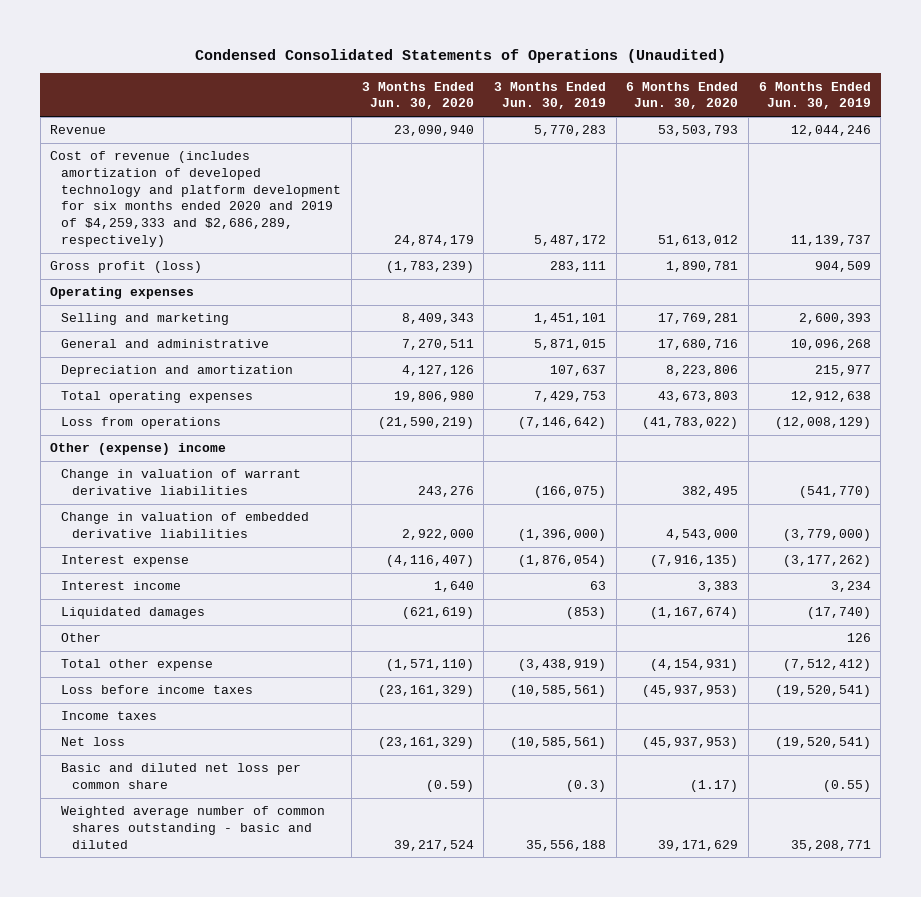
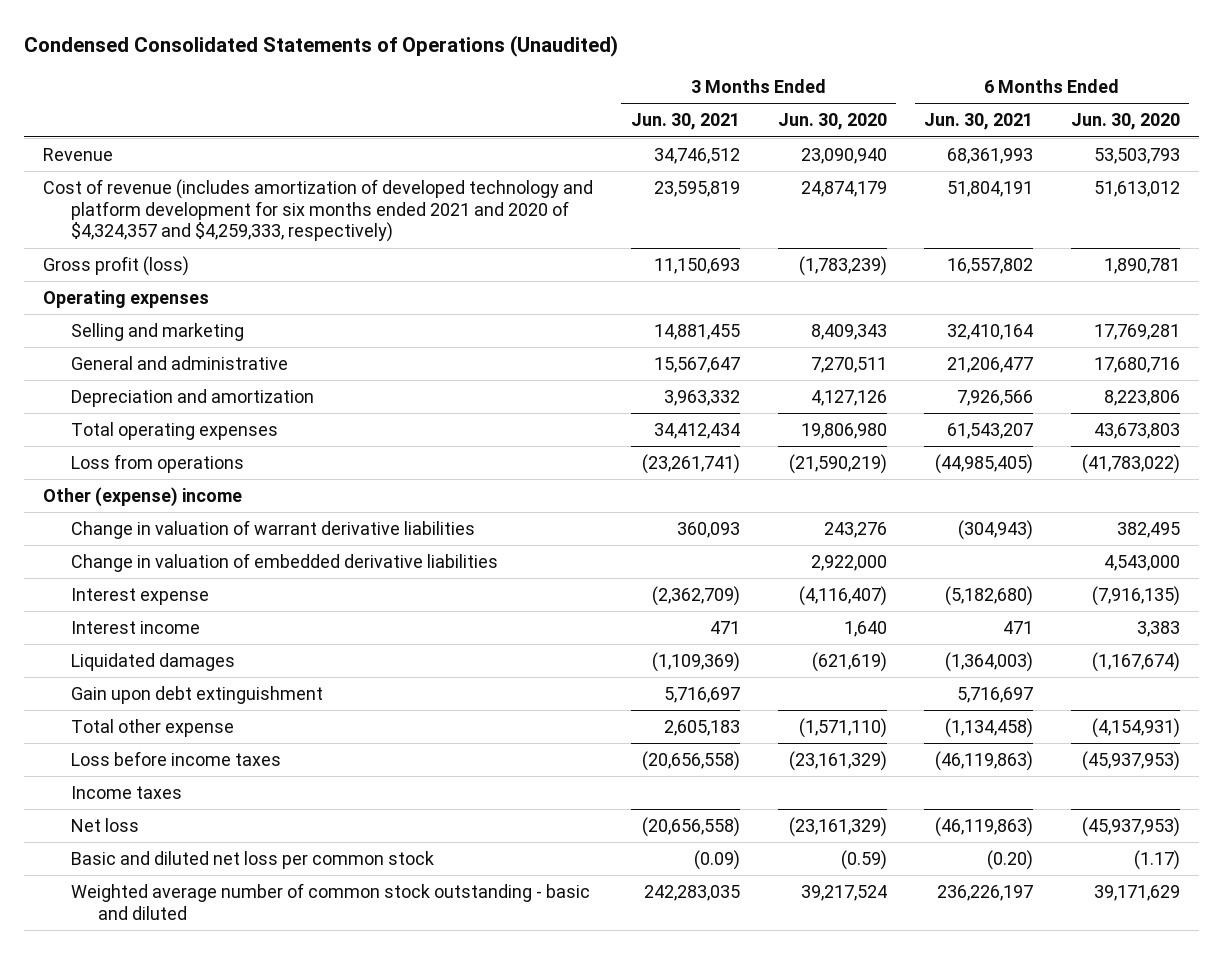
- | 3 Months Ended Jun. 30, 2020 | 3 Months Ended Jun. 30, 2019 | 6 Months Ended Jun. 30, 2020 | 6 Months Ended Jun. 30, 2019
+ | 3 Months Ended Jun. 30, 2021 | 3 Months Ended Jun. 30, 2020 | 6 Months Ended Jun. 30, 2021 | 6 Months Ended Jun. 30, 2020
- Cost of revenue (includes amortization of developed technology and platform development for six months ended 2020 and 2019 of $4,259,333 and $2,686,289, respectively) | 24,874,179 | 5,487,172 | 51,613,012 | 11,139,737
+ Cost of revenue (includes amortization of developed technology and platform development for six months ended 2021 and 2020 of $4,324,357 and $4,259,333, respectively) | 23,595,819 | 24,874,179 | 51,804,191 | 51,613,012
- Other | | | | 126
+ Gain upon debt extinguishment | 5,716,697 | | 5,716,697 |
- Basic and diluted net loss per common share | (0.59) | (0.3) | (1.17) | (0.55)
- Weighted average number of common shares outstanding - basic and diluted | 39,217,524 | 35,556,188 | 39,171,629 | 35,208,771
+ Basic and diluted net loss per common stock | (0.09) | (0.59) | (0.20) | (1.17)
+ Weighted average number of common stock outstanding - basic and diluted | 242,283,035 | 39,217,524 | 236,226,197 | 39,171,629

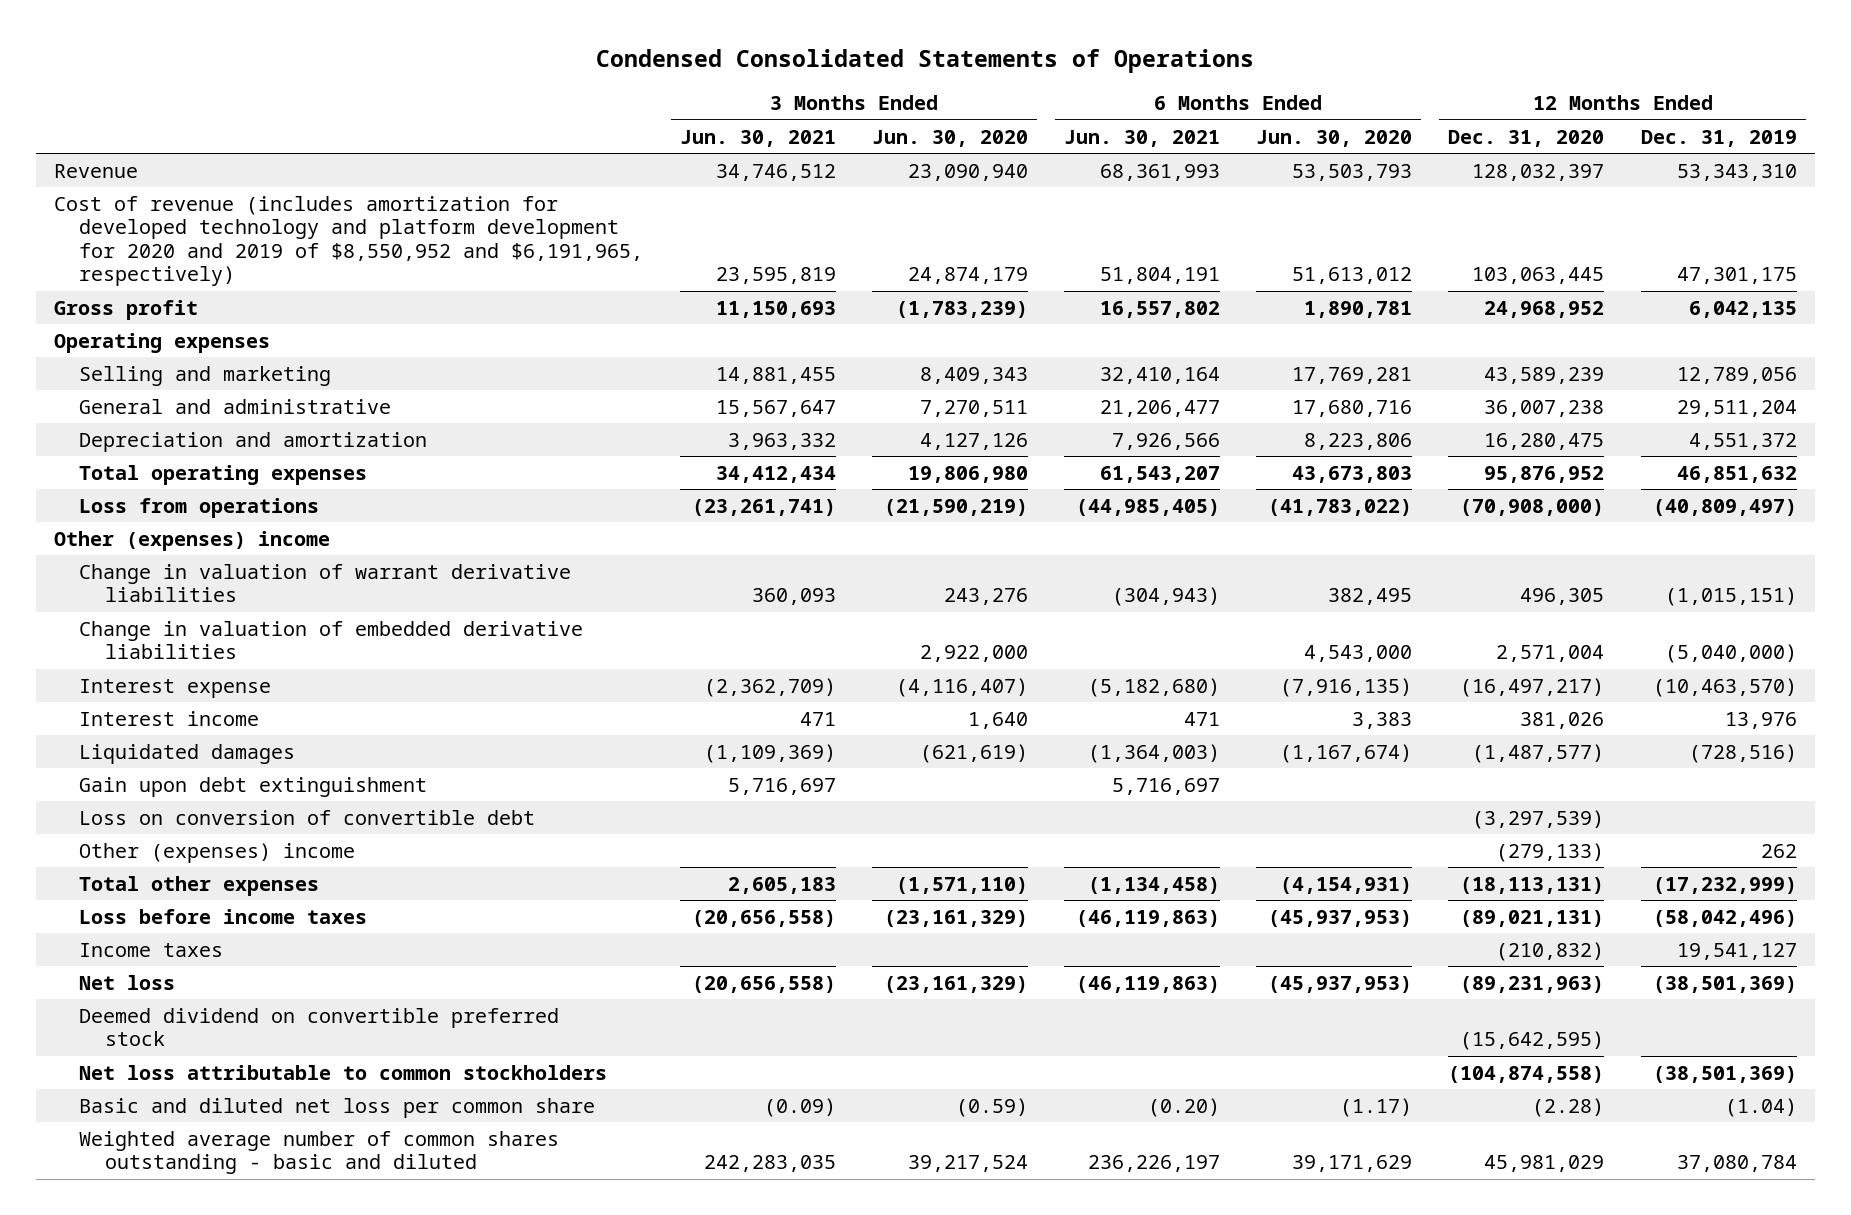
- Condensed Consolidated Statements of Operations (Unaudited)
+ Condensed Consolidated Statements of Operations
- | 3 Months Ended Jun. 30, 2021 | 3 Months Ended Jun. 30, 2020 | 6 Months Ended Jun. 30, 2021 | 6 Months Ended Jun. 30, 2020
+ | 3 Months Ended Jun. 30, 2021 | 3 Months Ended Jun. 30, 2020 | 6 Months Ended Jun. 30, 2021 | 6 Months Ended Jun. 30, 2020 | 12 Months Ended Dec. 31, 2020 | 12 Months Ended Dec. 31, 2019
- Cost of revenue (includes amortization of developed technology and platform development for six months ended 2021 and 2020 of $4,324,357 and $4,259,333, respectively) | 23,595,819 | 24,874,179 | 51,804,191 | 51,613,012
- Gross profit (loss) | 11,150,693 | (1,783,239) | 16,557,802 | 1,890,781
+ Cost of revenue (includes amortization for developed technology and platform development for 2020 and 2019 of $8,550,952 and $6,191,965, respectively) | 23,595,819 | 24,874,179 | 51,804,191 | 51,613,012 | 103,063,445 | 47,301,175
+ Gross profit | 11,150,693 | (1,783,239) | 16,557,802 | 1,890,781 | 24,968,952 | 6,042,135
- Other (expense) income
+ Other (expenses) income
- Total other expense | 2,605,183 | (1,571,110) | (1,134,458) | (4,154,931)
+ Loss on conversion of convertible debt | | | | | (3,297,539) |
+ Other (expenses) income | | | | | (279,133) | 262
+ Total other expenses | 2,605,183 | (1,571,110) | (1,134,458) | (4,154,931) | (18,113,131) | (17,232,999)
- Basic and diluted net loss per common stock | (0.09) | (0.59) | (0.20) | (1.17)
- Weighted average number of common stock outstanding - basic and diluted | 242,283,035 | 39,217,524 | 236,226,197 | 39,171,629
+ Deemed dividend on convertible preferred stock | | | | | (15,642,595) |
+ Net loss attributable to common stockholders | | | | | (104,874,558) | (38,501,369)
+ Basic and diluted net loss per common share | (0.09) | (0.59) | (0.20) | (1.17) | (2.28) | (1.04)
+ Weighted average number of common shares outstanding - basic and diluted | 242,283,035 | 39,217,524 | 236,226,197 | 39,171,629 | 45,981,029 | 37,080,784

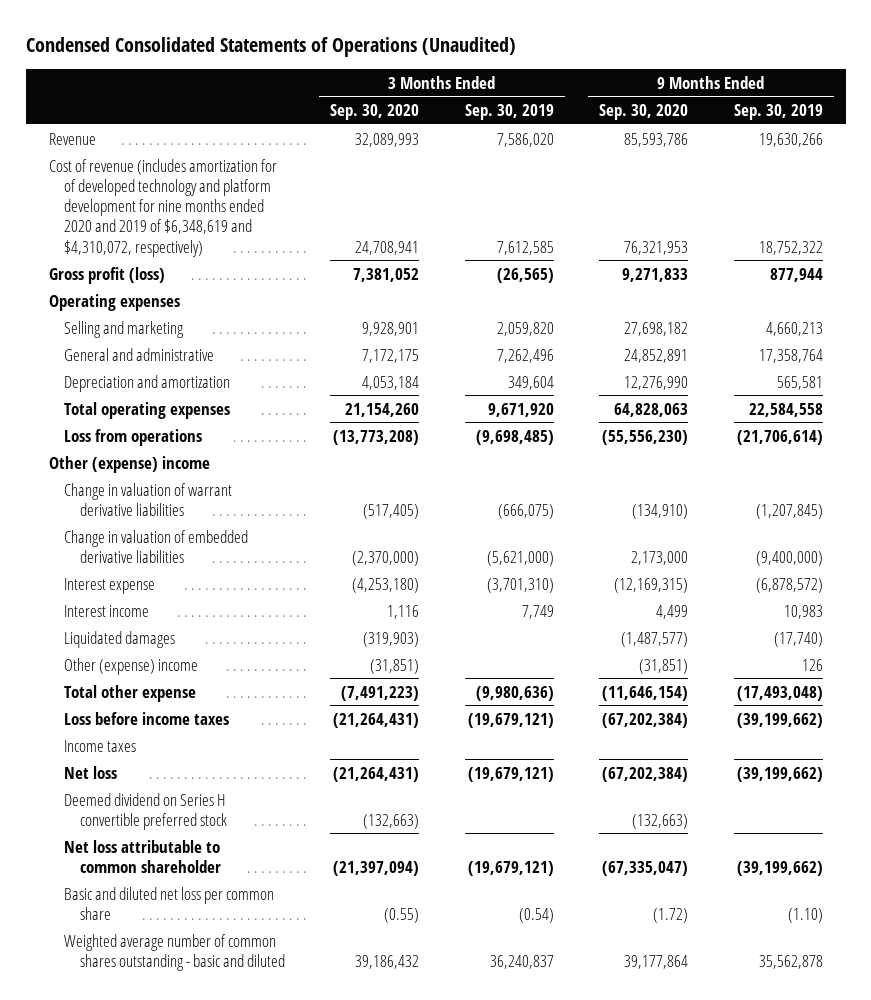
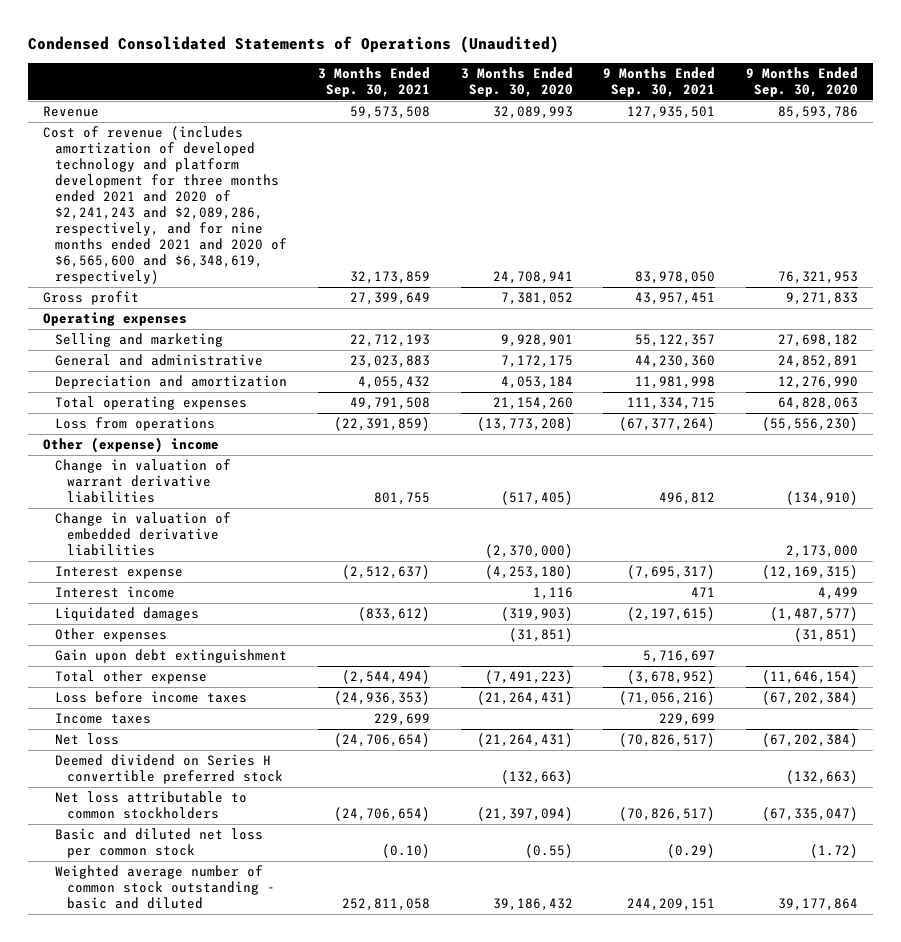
- | 3 Months Ended Sep. 30, 2020 | 3 Months Ended Sep. 30, 2019 | 9 Months Ended Sep. 30, 2020 | 9 Months Ended Sep. 30, 2019
+ | 3 Months Ended Sep. 30, 2021 | 3 Months Ended Sep. 30, 2020 | 9 Months Ended Sep. 30, 2021 | 9 Months Ended Sep. 30, 2020
- Cost of revenue (includes amortization for of developed technology and platform development for nine months ended 2020 and 2019 of $6,348,619 and $4,310,072, respectively) | 24,708,941 | 7,612,585 | 76,321,953 | 18,752,322
- Gross profit (loss) | 7,381,052 | (26,565) | 9,271,833 | 877,944
+ Cost of revenue (includes amortization of developed technology and platform development for three months ended 2021 and 2020 of $2,241,243 and $2,089,286, respectively, and for nine months ended 2021 and 2020 of $6,565,600 and $6,348,619, respectively) | 32,173,859 | 24,708,941 | 83,978,050 | 76,321,953
+ Gross profit | 27,399,649 | 7,381,052 | 43,957,451 | 9,271,833
- Other (expense) income | (31,851) | | (31,851) | 126
+ Other expenses | | (31,851) | | (31,851)
+ Gain upon debt extinguishment | | | 5,716,697 |
- Net loss attributable to common shareholder | (21,397,094) | (19,679,121) | (67,335,047) | (39,199,662)
- Basic and diluted net loss per common share | (0.55) | (0.54) | (1.72) | (1.10)
- Weighted average number of common shares outstanding - basic and diluted | 39,186,432 | 36,240,837 | 39,177,864 | 35,562,878
+ Net loss attributable to common stockholders | (24,706,654) | (21,397,094) | (70,826,517) | (67,335,047)
+ Basic and diluted net loss per common stock | (0.10) | (0.55) | (0.29) | (1.72)
+ Weighted average number of common stock outstanding - basic and diluted | 252,811,058 | 39,186,432 | 244,209,151 | 39,177,864

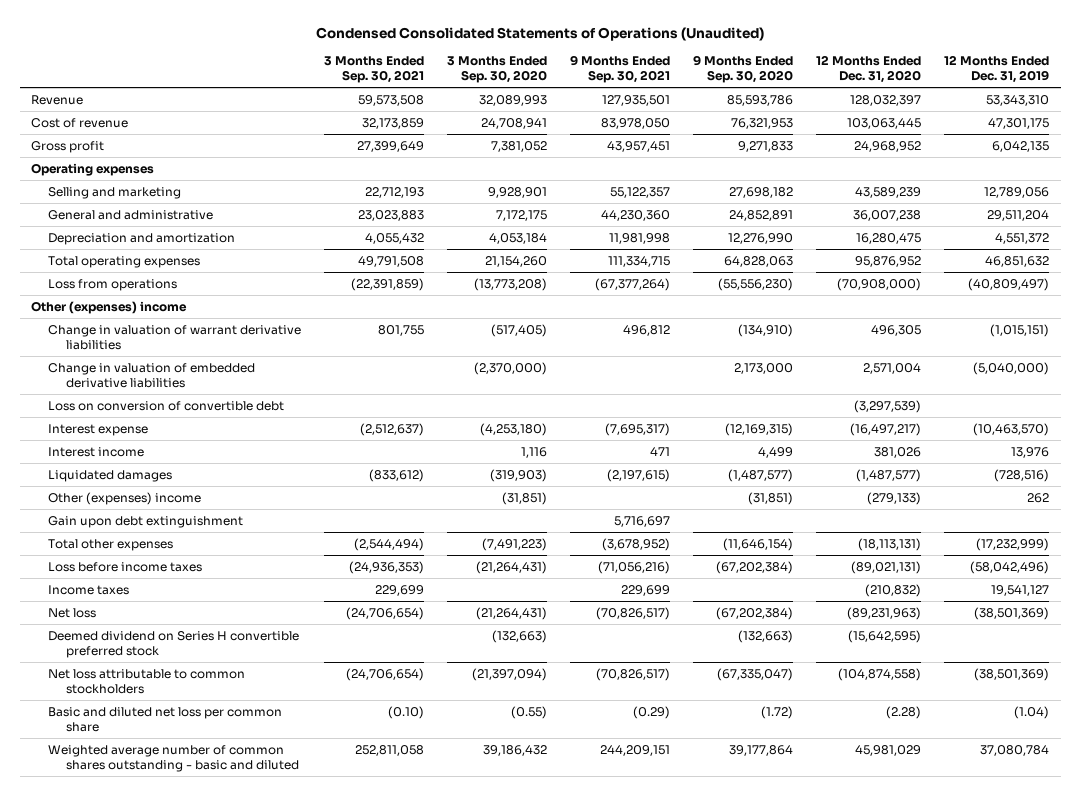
- | 3 Months Ended Sep. 30, 2021 | 3 Months Ended Sep. 30, 2020 | 9 Months Ended Sep. 30, 2021 | 9 Months Ended Sep. 30, 2020
+ | 3 Months Ended Sep. 30, 2021 | 3 Months Ended Sep. 30, 2020 | 9 Months Ended Sep. 30, 2021 | 9 Months Ended Sep. 30, 2020 | 12 Months Ended Dec. 31, 2020 | 12 Months Ended Dec. 31, 2019
- Cost of revenue (includes amortization of developed technology and platform development for three months ended 2021 and 2020 of $2,241,243 and $2,089,286, respectively, and for nine months ended 2021 and 2020 of $6,565,600 and $6,348,619, respectively) | 32,173,859 | 24,708,941 | 83,978,050 | 76,321,953
+ Cost of revenue | 32,173,859 | 24,708,941 | 83,978,050 | 76,321,953 | 103,063,445 | 47,301,175
- Other (expense) income
+ Other (expenses) income
+ Loss on conversion of convertible debt | | | | | (3,297,539) |
- Other expenses | | (31,851) | | (31,851)
+ Other (expenses) income | | (31,851) | | (31,851) | (279,133) | 262
- Total other expense | (2,544,494) | (7,491,223) | (3,678,952) | (11,646,154)
+ Total other expenses | (2,544,494) | (7,491,223) | (3,678,952) | (11,646,154) | (18,113,131) | (17,232,999)
- Basic and diluted net loss per common stock | (0.10) | (0.55) | (0.29) | (1.72)
- Weighted average number of common stock outstanding - basic and diluted | 252,811,058 | 39,186,432 | 244,209,151 | 39,177,864
+ Basic and diluted net loss per common share | (0.10) | (0.55) | (0.29) | (1.72) | (2.28) | (1.04)
+ Weighted average number of common shares outstanding - basic and diluted | 252,811,058 | 39,186,432 | 244,209,151 | 39,177,864 | 45,981,029 | 37,080,784

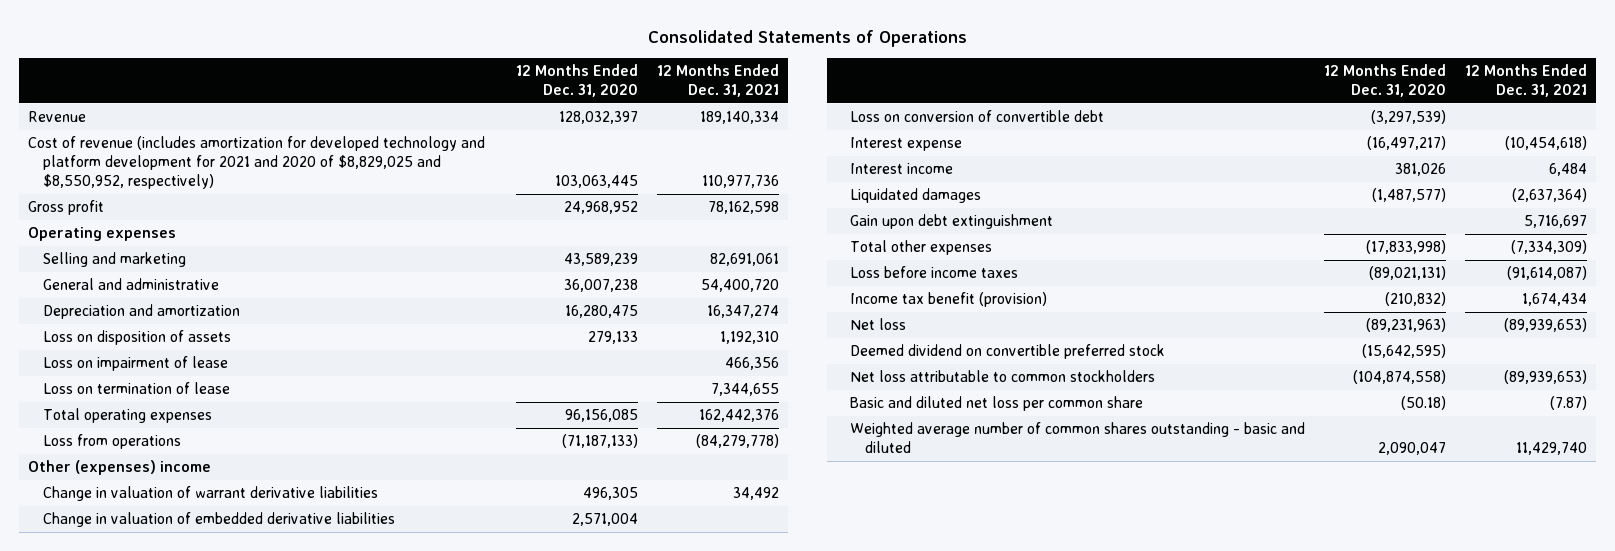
- Condensed Consolidated Statements of Operations (Unaudited)
+ Consolidated Statements of Operations
- | 3 Months Ended Sep. 30, 2021 | 3 Months Ended Sep. 30, 2020 | 9 Months Ended Sep. 30, 2021 | 9 Months Ended Sep. 30, 2020 | 12 Months Ended Dec. 31, 2020 | 12 Months Ended Dec. 31, 2019
+ | 12 Months Ended Dec. 31, 2020 | 12 Months Ended Dec. 31, 2021
- Cost of revenue | 32,173,859 | 24,708,941 | 83,978,050 | 76,321,953 | 103,063,445 | 47,301,175
+ Cost of revenue (includes amortization for developed technology and platform development for 2021 and 2020 of $8,829,025 and $8,550,952, respectively) | 103,063,445 | 110,977,736
- Total operating expenses | 49,791,508 | 21,154,260 | 111,334,715 | 64,828,063 | 95,876,952 | 46,851,632
- Loss from operations | (22,391,859) | (13,773,208) | (67,377,264) | (55,556,230) | (70,908,000) | (40,809,497)
+ Loss on disposition of assets | 279,133 | 1,192,310
+ Loss on impairment of lease | | 466,356
+ Loss on termination of lease | | 7,344,655
+ Total operating expenses | 96,156,085 | 162,442,376
+ Loss from operations | (71,187,133) | (84,279,778)
- Other (expenses) income | | (31,851) | | (31,851) | (279,133) | 262
- Total other expenses | (2,544,494) | (7,491,223) | (3,678,952) | (11,646,154) | (18,113,131) | (17,232,999)
+ Total other expenses | (17,833,998) | (7,334,309)
- Income taxes | 229,699 | | 229,699 | | (210,832) | 19,541,127
+ Income tax benefit (provision) | (210,832) | 1,674,434
- Deemed dividend on Series H convertible preferred stock | | (132,663) | | (132,663) | (15,642,595) |
+ Deemed dividend on convertible preferred stock | (15,642,595) |
- Basic and diluted net loss per common share | (0.10) | (0.55) | (0.29) | (1.72) | (2.28) | (1.04)
- Weighted average number of common shares outstanding - basic and diluted | 252,811,058 | 39,186,432 | 244,209,151 | 39,177,864 | 45,981,029 | 37,080,784
+ Basic and diluted net loss per common share | (50.18) | (7.87)
+ Weighted average number of common shares outstanding - basic and diluted | 2,090,047 | 11,429,740

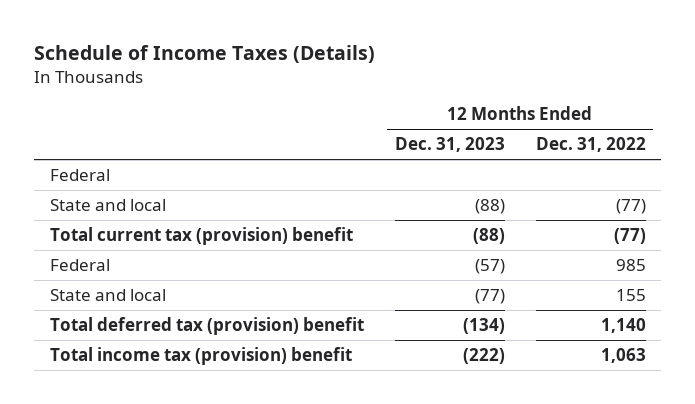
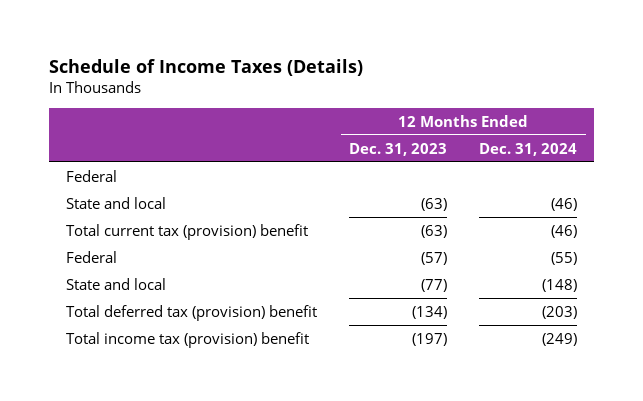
- | 12 Months Ended Dec. 31, 2023 | 12 Months Ended Dec. 31, 2022
+ | 12 Months Ended Dec. 31, 2023 | 12 Months Ended Dec. 31, 2024
- State and local | (88) | (77)
- Total current tax (provision) benefit | (88) | (77)
+ State and local | (63) | (46)
+ Total current tax (provision) benefit | (63) | (46)
- Total income tax (provision) benefit | (222) | 1,063
+ Total income tax (provision) benefit | (197) | (249)

